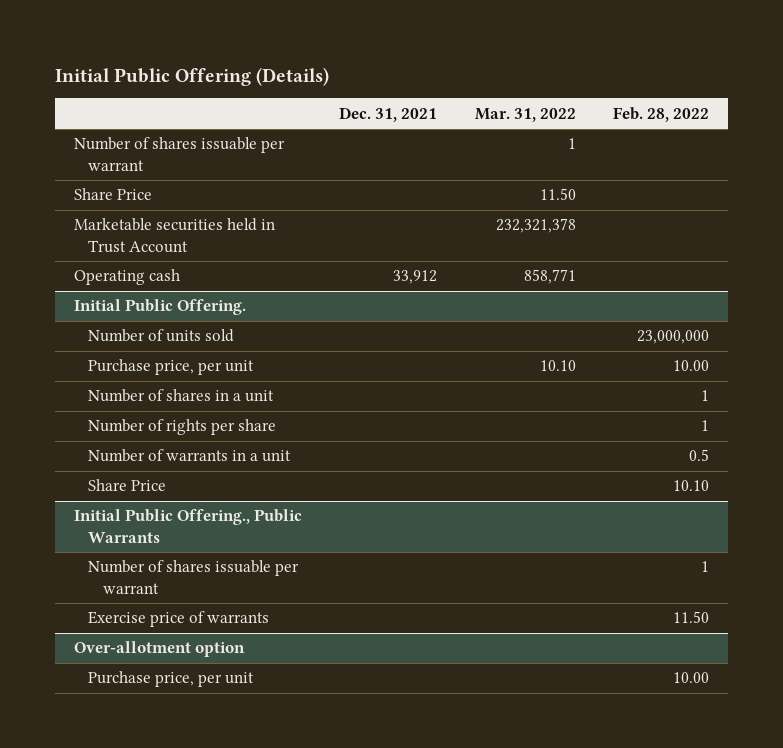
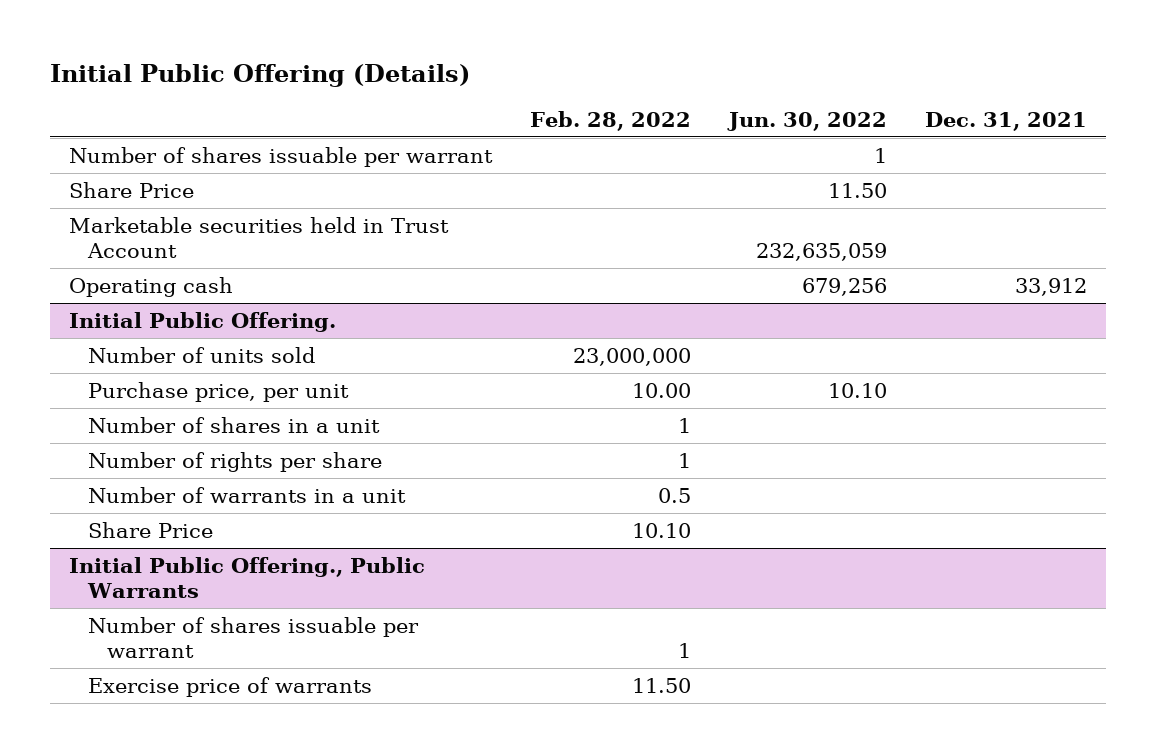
- | Dec. 31, 2021 | Mar. 31, 2022 | Feb. 28, 2022
+ | Feb. 28, 2022 | Jun. 30, 2022 | Dec. 31, 2021
- Over-allotment option
- Purchase price, per unit | | | 10.00

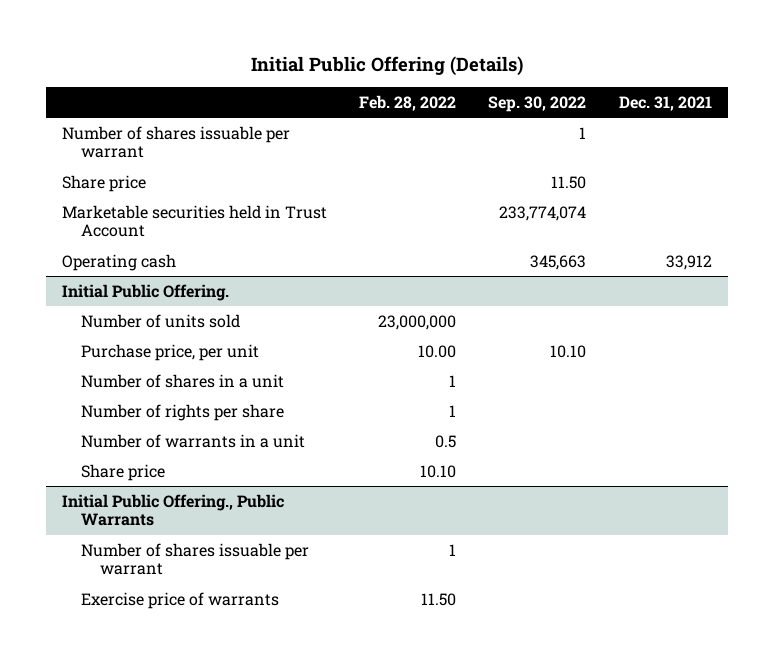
- | Feb. 28, 2022 | Jun. 30, 2022 | Dec. 31, 2021
+ | Feb. 28, 2022 | Sep. 30, 2022 | Dec. 31, 2021
- Share Price | | 11.50 |
+ Share price | | 11.50 |
@ Initial Public Offering.
- Share Price | 10.10 | |
+ Share price | 10.10 | |

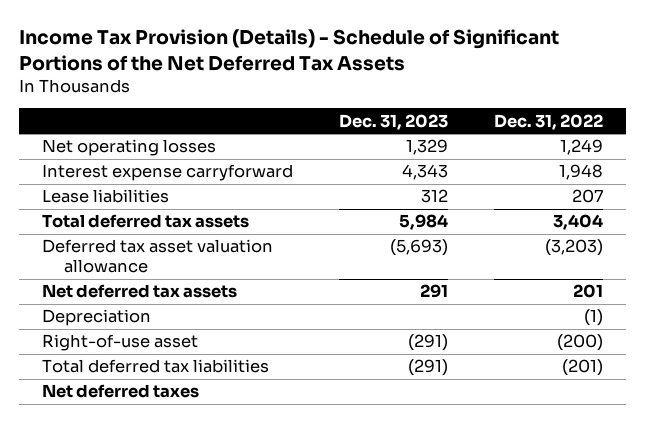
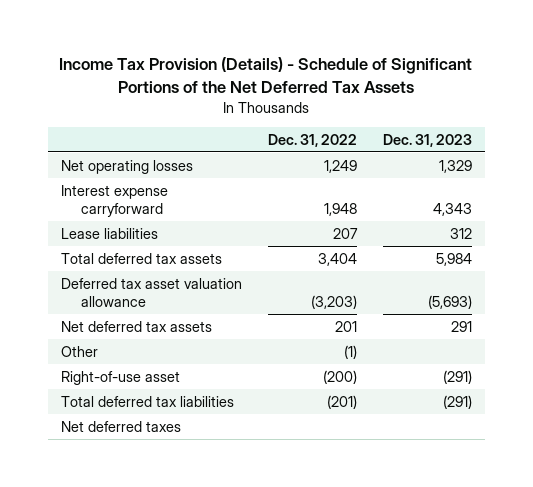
- | Dec. 31, 2023 | Dec. 31, 2022
+ | Dec. 31, 2022 | Dec. 31, 2023
- Depreciation | | (1)
+ Other | (1) |

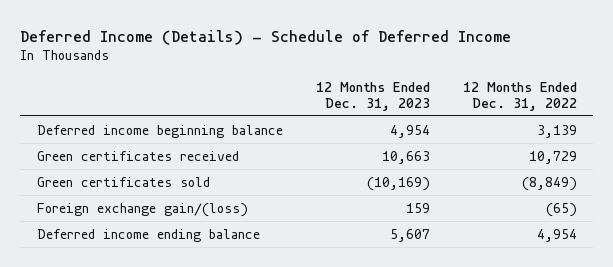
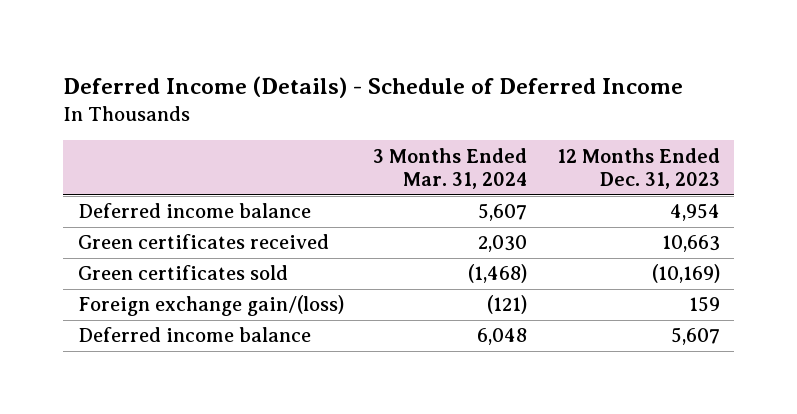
- | 12 Months Ended Dec. 31, 2023 | 12 Months Ended Dec. 31, 2022
+ | 3 Months Ended Mar. 31, 2024 | 12 Months Ended Dec. 31, 2023
- Deferred income beginning balance | 4,954 | 3,139
+ Deferred income balance | 5,607 | 4,954
- Deferred income ending balance | 5,607 | 4,954
+ Deferred income balance | 6,048 | 5,607

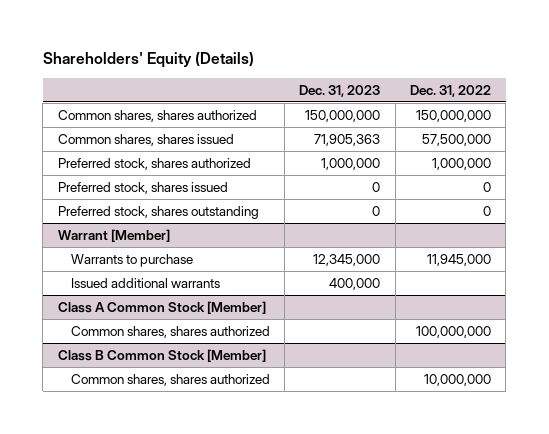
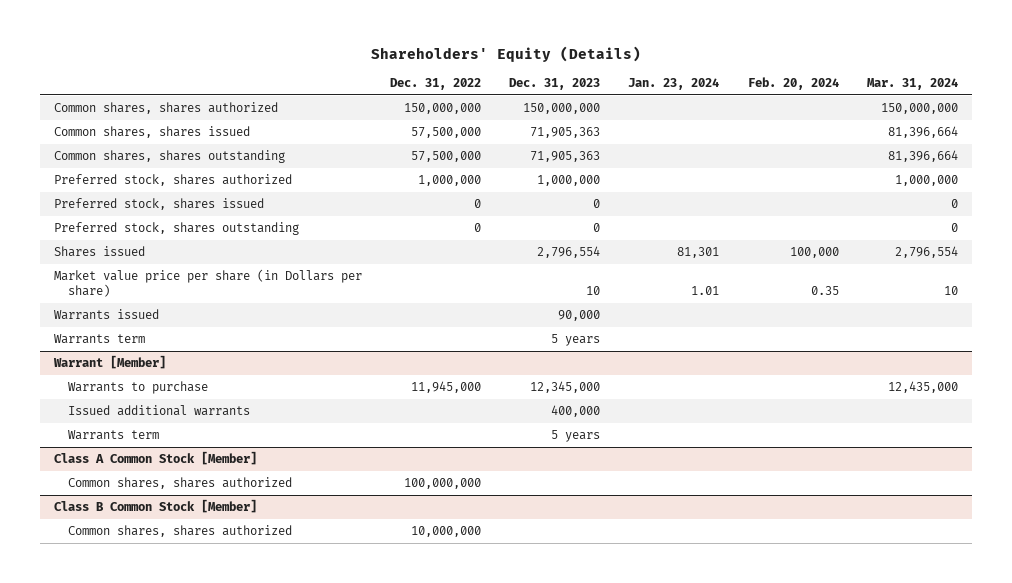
- | Dec. 31, 2023 | Dec. 31, 2022
+ | Dec. 31, 2022 | Dec. 31, 2023 | Jan. 23, 2024 | Feb. 20, 2024 | Mar. 31, 2024
+ Common shares, shares outstanding | 57,500,000 | 71,905,363 | | | 81,396,664
+ Shares issued | | 2,796,554 | 81,301 | 100,000 | 2,796,554
+ Market value price per share (in Dollars per share) | | 10 | 1.01 | 0.35 | 10
+ Warrants issued | | 90,000 | | |
+ Warrants term | | 5 years | | |
@ Warrant [Member]
+ Warrants term | | 5 years | | |

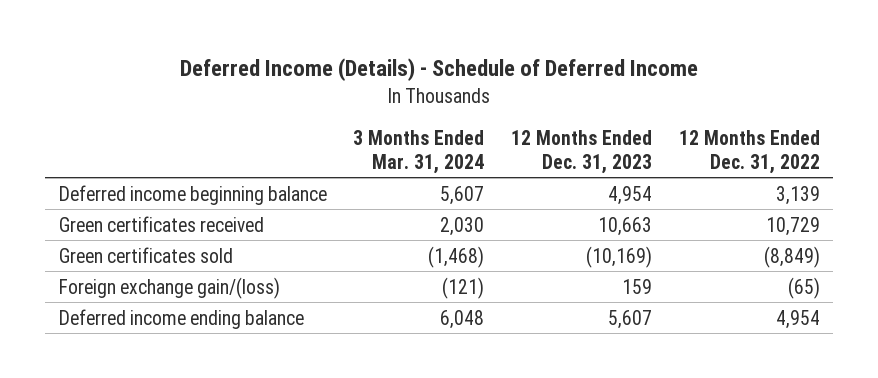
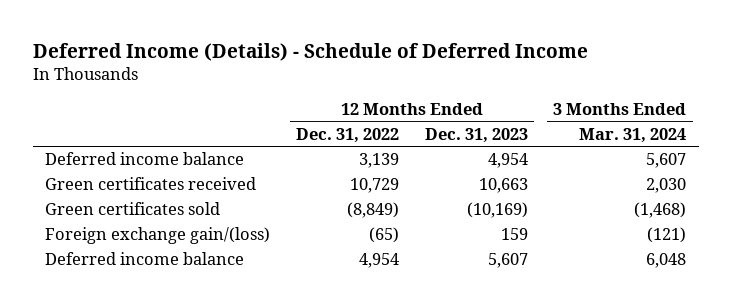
- | 3 Months Ended Mar. 31, 2024 | 12 Months Ended Dec. 31, 2023 | 12 Months Ended Dec. 31, 2022
+ | 12 Months Ended Dec. 31, 2022 | 12 Months Ended Dec. 31, 2023 | 3 Months Ended Mar. 31, 2024
- Deferred income beginning balance | 5,607 | 4,954 | 3,139
+ Deferred income balance | 3,139 | 4,954 | 5,607
- Deferred income ending balance | 6,048 | 5,607 | 4,954
+ Deferred income balance | 4,954 | 5,607 | 6,048

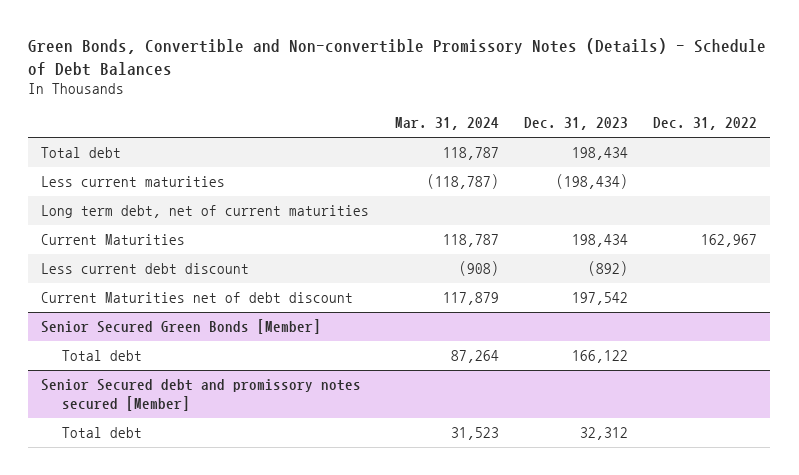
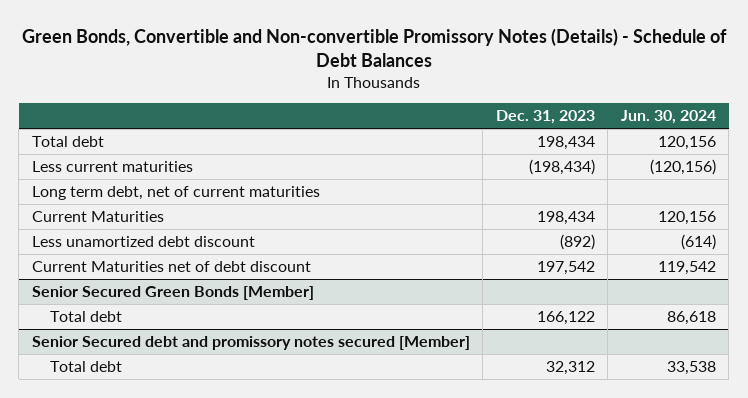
- | Mar. 31, 2024 | Dec. 31, 2023 | Dec. 31, 2022
+ | Dec. 31, 2023 | Jun. 30, 2024
- Less current debt discount | (908) | (892) |
+ Less unamortized debt discount | (892) | (614)

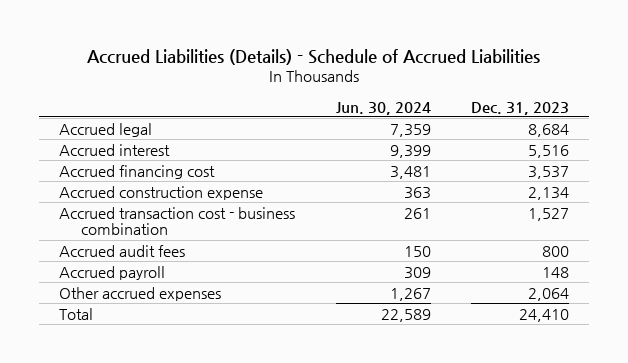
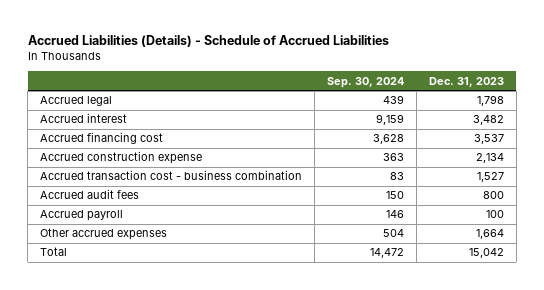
- | Jun. 30, 2024 | Dec. 31, 2023
+ | Sep. 30, 2024 | Dec. 31, 2023
- Accrued legal | 7,359 | 8,684
- Accrued interest | 9,399 | 5,516
+ Accrued legal | 439 | 1,798
+ Accrued interest | 9,159 | 3,482
- Accrued payroll | 309 | 148
- Other accrued expenses | 1,267 | 2,064
- Total | 22,589 | 24,410
+ Accrued payroll | 146 | 100
+ Other accrued expenses | 504 | 1,664
+ Total | 14,472 | 15,042

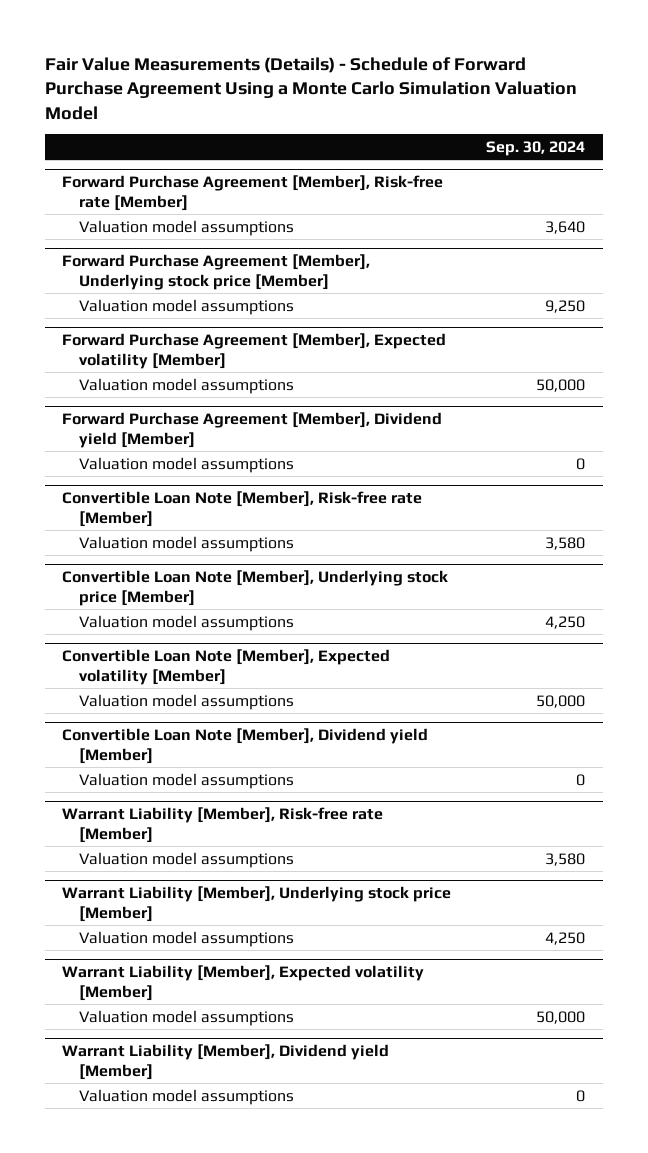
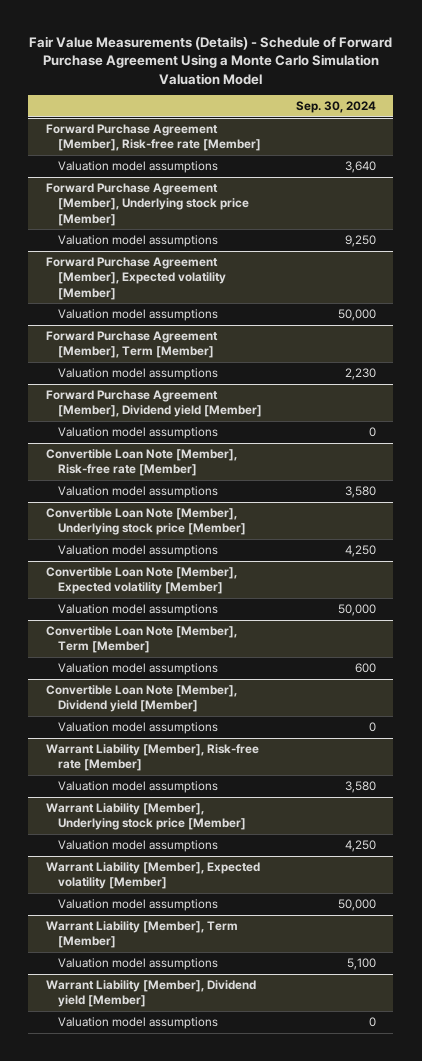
+ Forward Purchase Agreement [Member], Term [Member]
+ Valuation model assumptions | 2,230
+ Convertible Loan Note [Member], Term [Member]
+ Valuation model assumptions | 600
+ Warrant Liability [Member], Term [Member]
+ Valuation model assumptions | 5,100

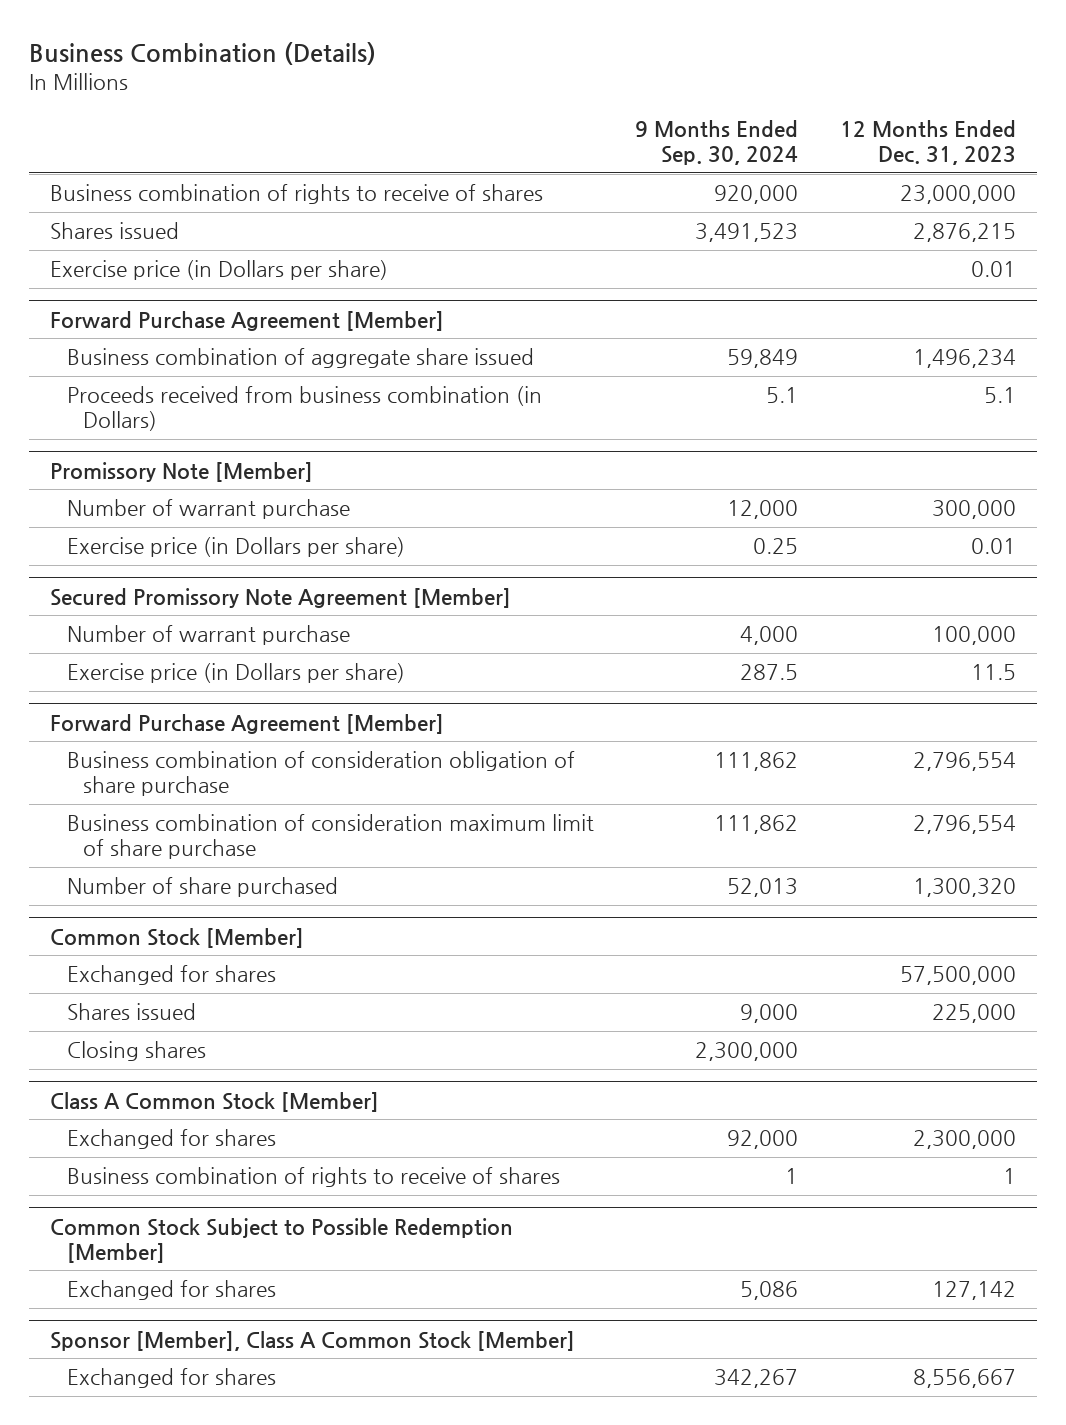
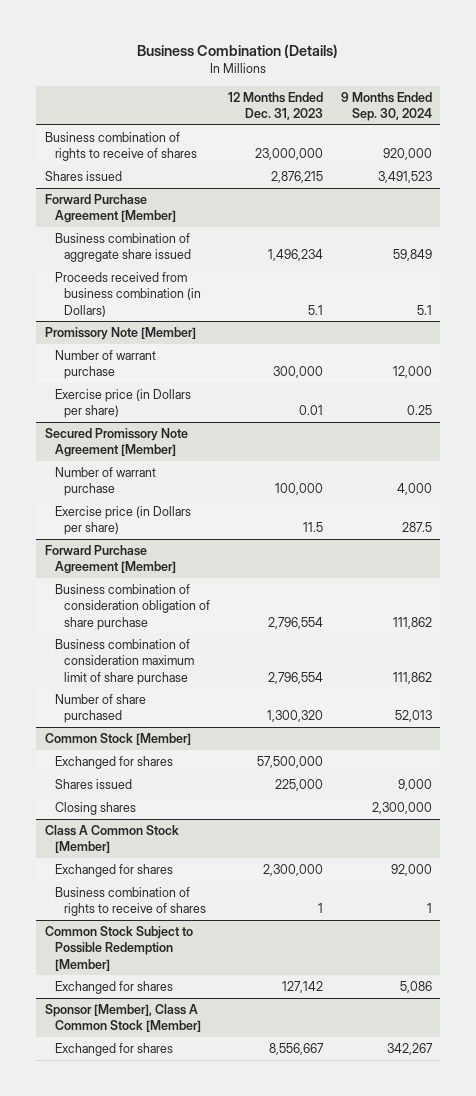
- | 9 Months Ended Sep. 30, 2024 | 12 Months Ended Dec. 31, 2023
+ | 12 Months Ended Dec. 31, 2023 | 9 Months Ended Sep. 30, 2024
- Exercise price (in Dollars per share) | | 0.01

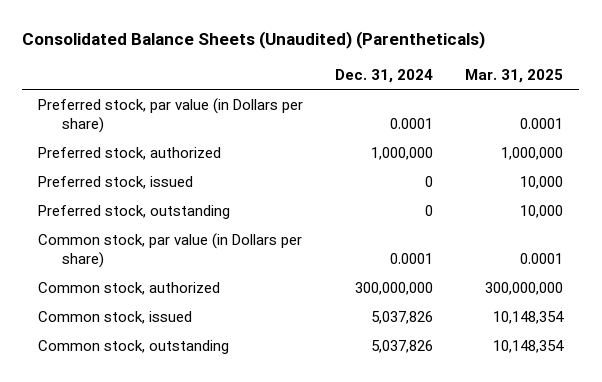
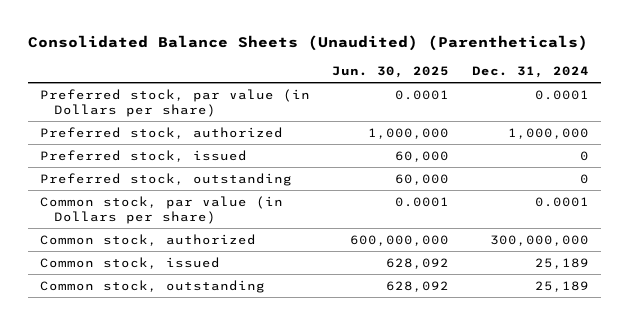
- | Dec. 31, 2024 | Mar. 31, 2025
+ | Jun. 30, 2025 | Dec. 31, 2024
- Common stock, issued | 5,037,826 | 10,148,354
- Common stock, outstanding | 5,037,826 | 10,148,354
+ Common stock, issued | 628,092 | 25,189
+ Common stock, outstanding | 628,092 | 25,189

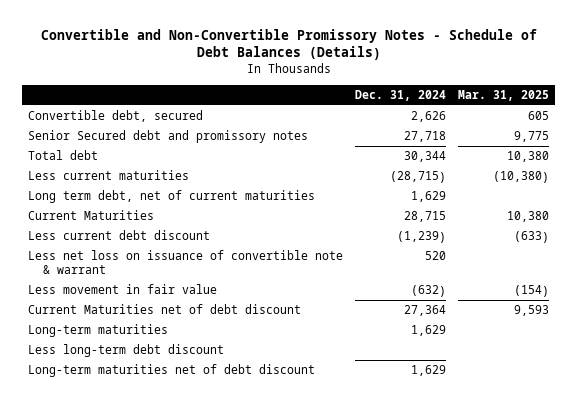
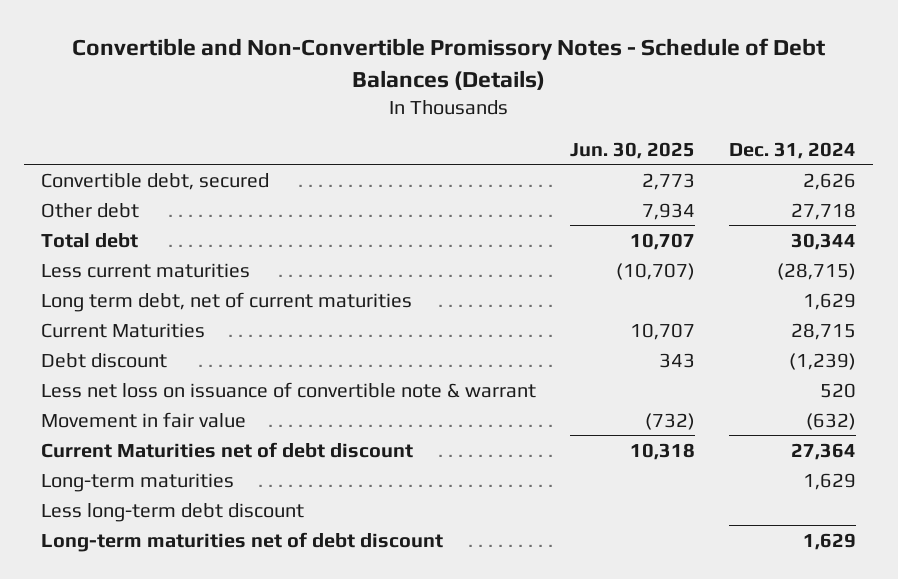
- | Dec. 31, 2024 | Mar. 31, 2025
+ | Jun. 30, 2025 | Dec. 31, 2024
- Senior Secured debt and promissory notes | 27,718 | 9,775
+ Other debt | 7,934 | 27,718
- Less current debt discount | (1,239) | (633)
+ Debt discount | 343 | (1,239)
- Less movement in fair value | (632) | (154)
+ Movement in fair value | (732) | (632)

